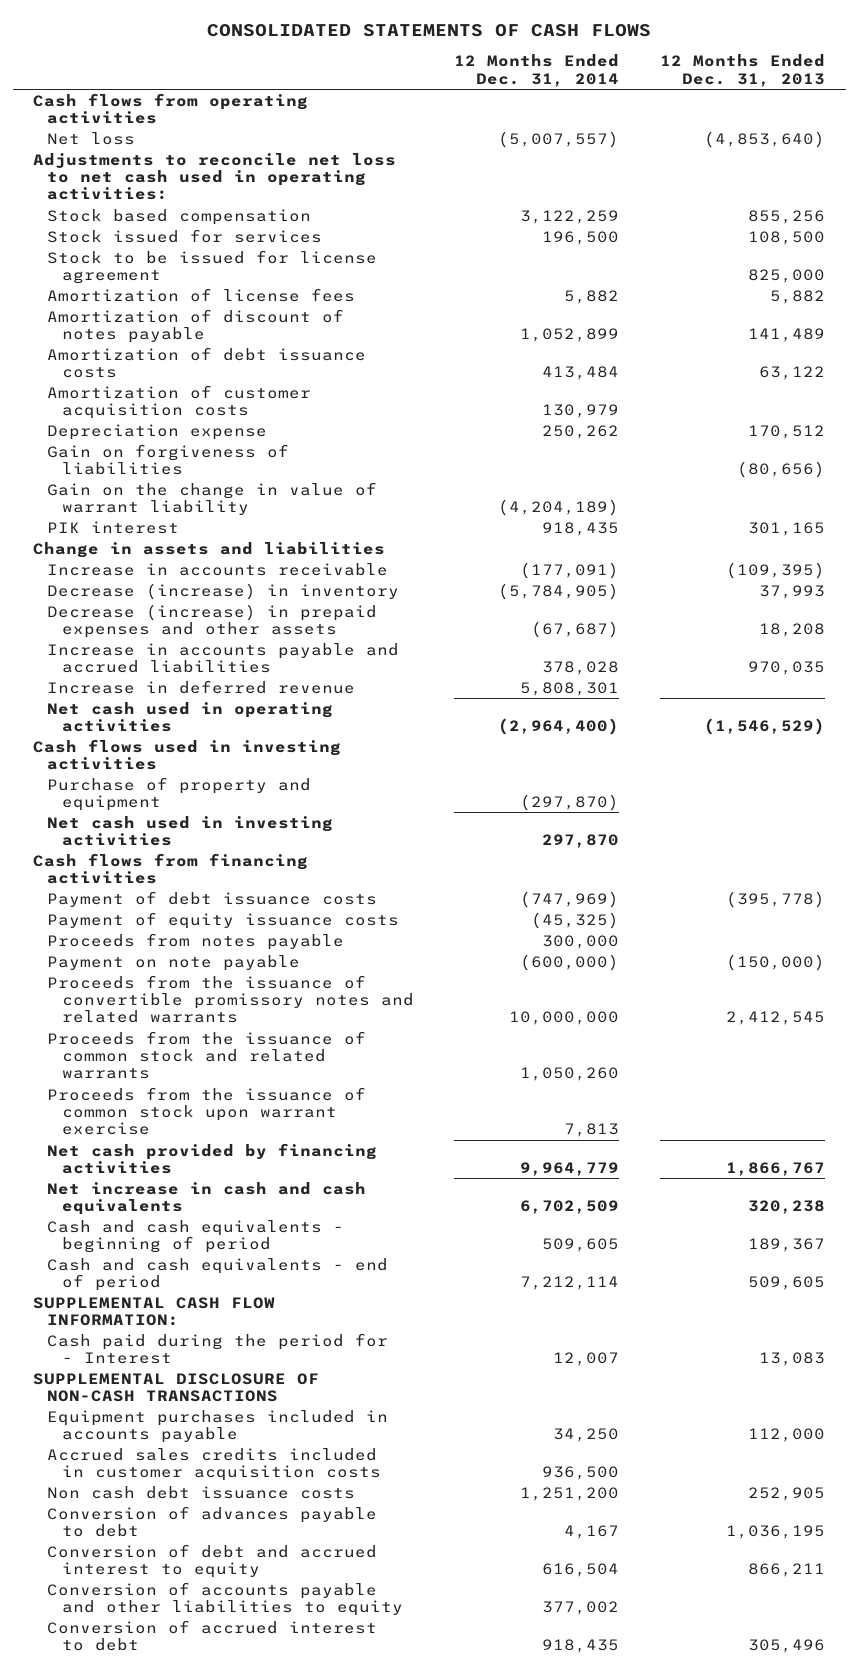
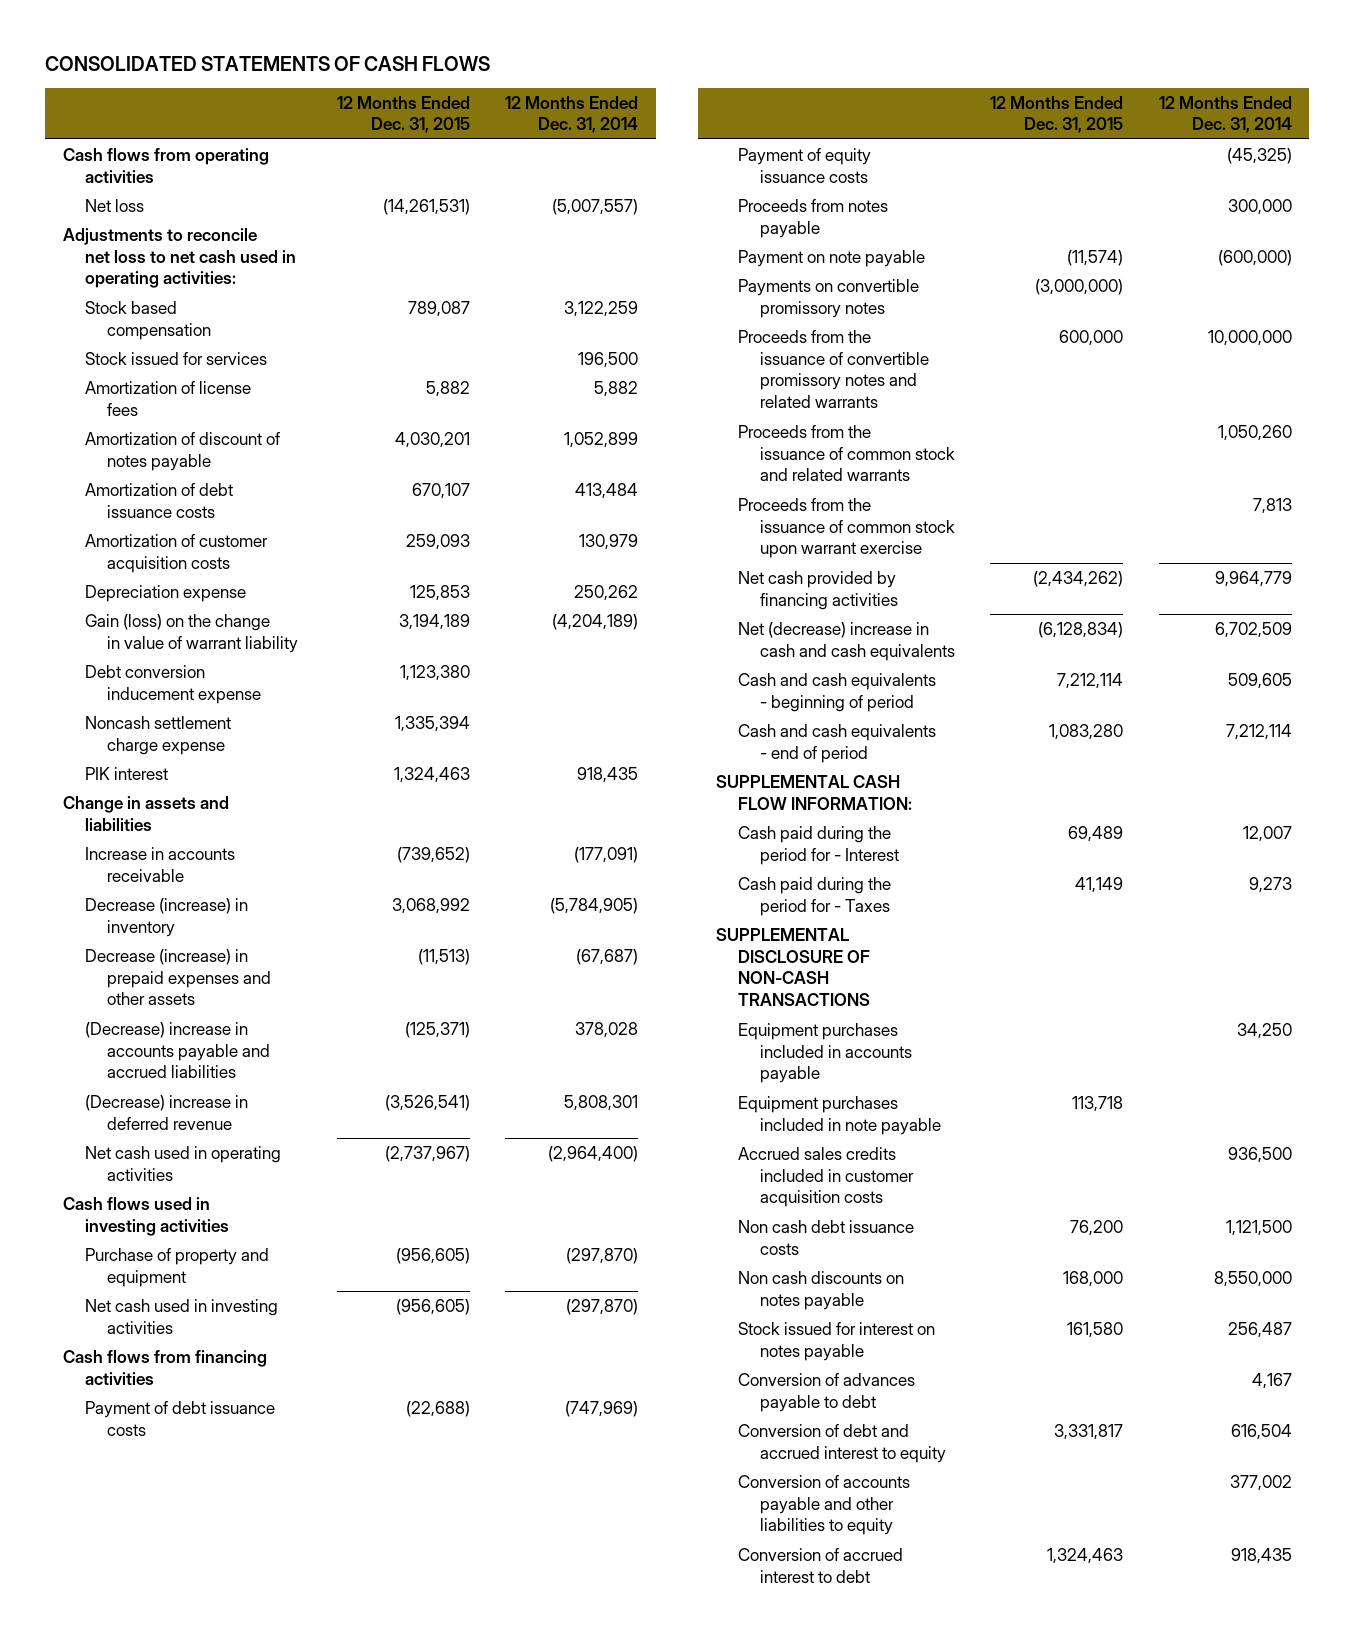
- | 12 Months Ended Dec. 31, 2014 | 12 Months Ended Dec. 31, 2013
+ | 12 Months Ended Dec. 31, 2015 | 12 Months Ended Dec. 31, 2014
- Stock to be issued for license agreement | | 825,000
- Gain on forgiveness of liabilities | | (80,656)
- Gain on the change in value of warrant liability | (4,204,189) |
+ Gain (loss) on the change in value of warrant liability | 3,194,189 | (4,204,189)
+ Debt conversion inducement expense | 1,123,380 |
+ Noncash settlement charge expense | 1,335,394 |
- Increase in accounts payable and accrued liabilities | 378,028 | 970,035
- Increase in deferred revenue | 5,808,301 |
+ (Decrease) increase in accounts payable and accrued liabilities | (125,371) | 378,028
+ (Decrease) increase in deferred revenue | (3,526,541) | 5,808,301
- Net cash used in investing activities | 297,870 |
+ Net cash used in investing activities | (956,605) | (297,870)
+ Payments on convertible promissory notes | (3,000,000) |
- Net increase in cash and cash equivalents | 6,702,509 | 320,238
+ Net (decrease) increase in cash and cash equivalents | (6,128,834) | 6,702,509
+ Cash paid during the period for - Taxes | 41,149 | 9,273
+ Equipment purchases included in note payable | 113,718 |
- Non cash debt issuance costs | 1,251,200 | 252,905
+ Non cash debt issuance costs | 76,200 | 1,121,500
+ Non cash discounts on notes payable | 168,000 | 8,550,000
+ Stock issued for interest on notes payable | 161,580 | 256,487

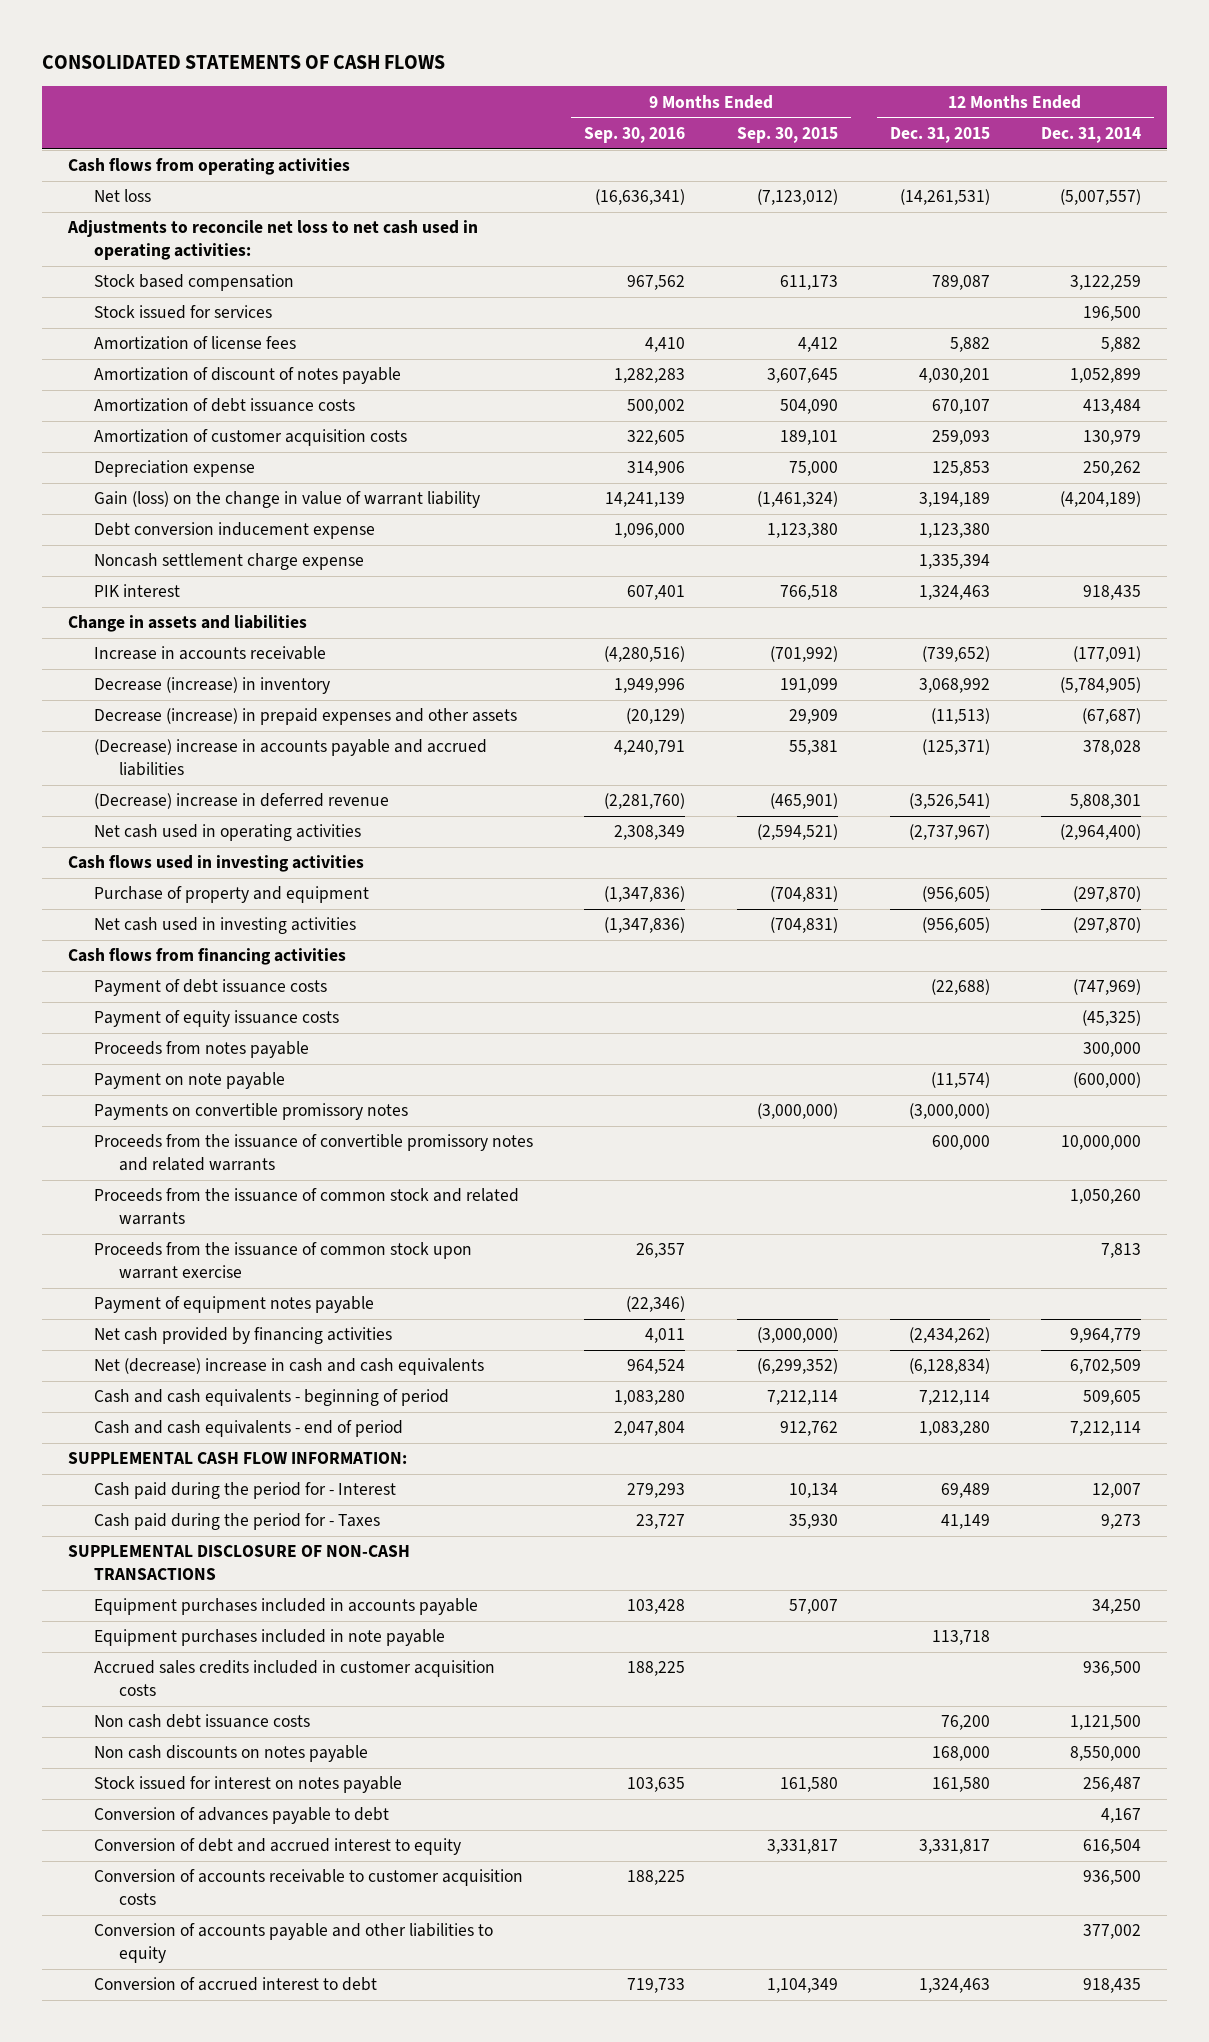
- | 12 Months Ended Dec. 31, 2015 | 12 Months Ended Dec. 31, 2014
+ | 9 Months Ended Sep. 30, 2016 | 9 Months Ended Sep. 30, 2015 | 12 Months Ended Dec. 31, 2015 | 12 Months Ended Dec. 31, 2014
+ Payment of equipment notes payable | (22,346) | | |
+ Conversion of accounts receivable to customer acquisition costs | 188,225 | | | 936,500

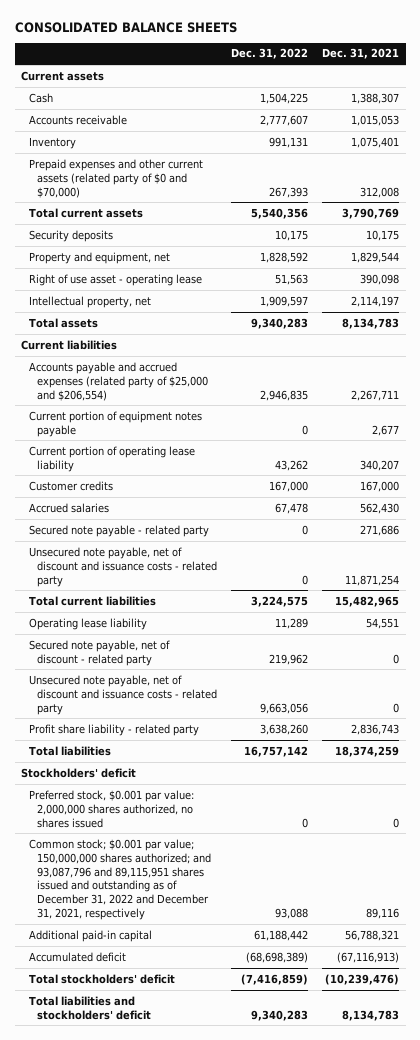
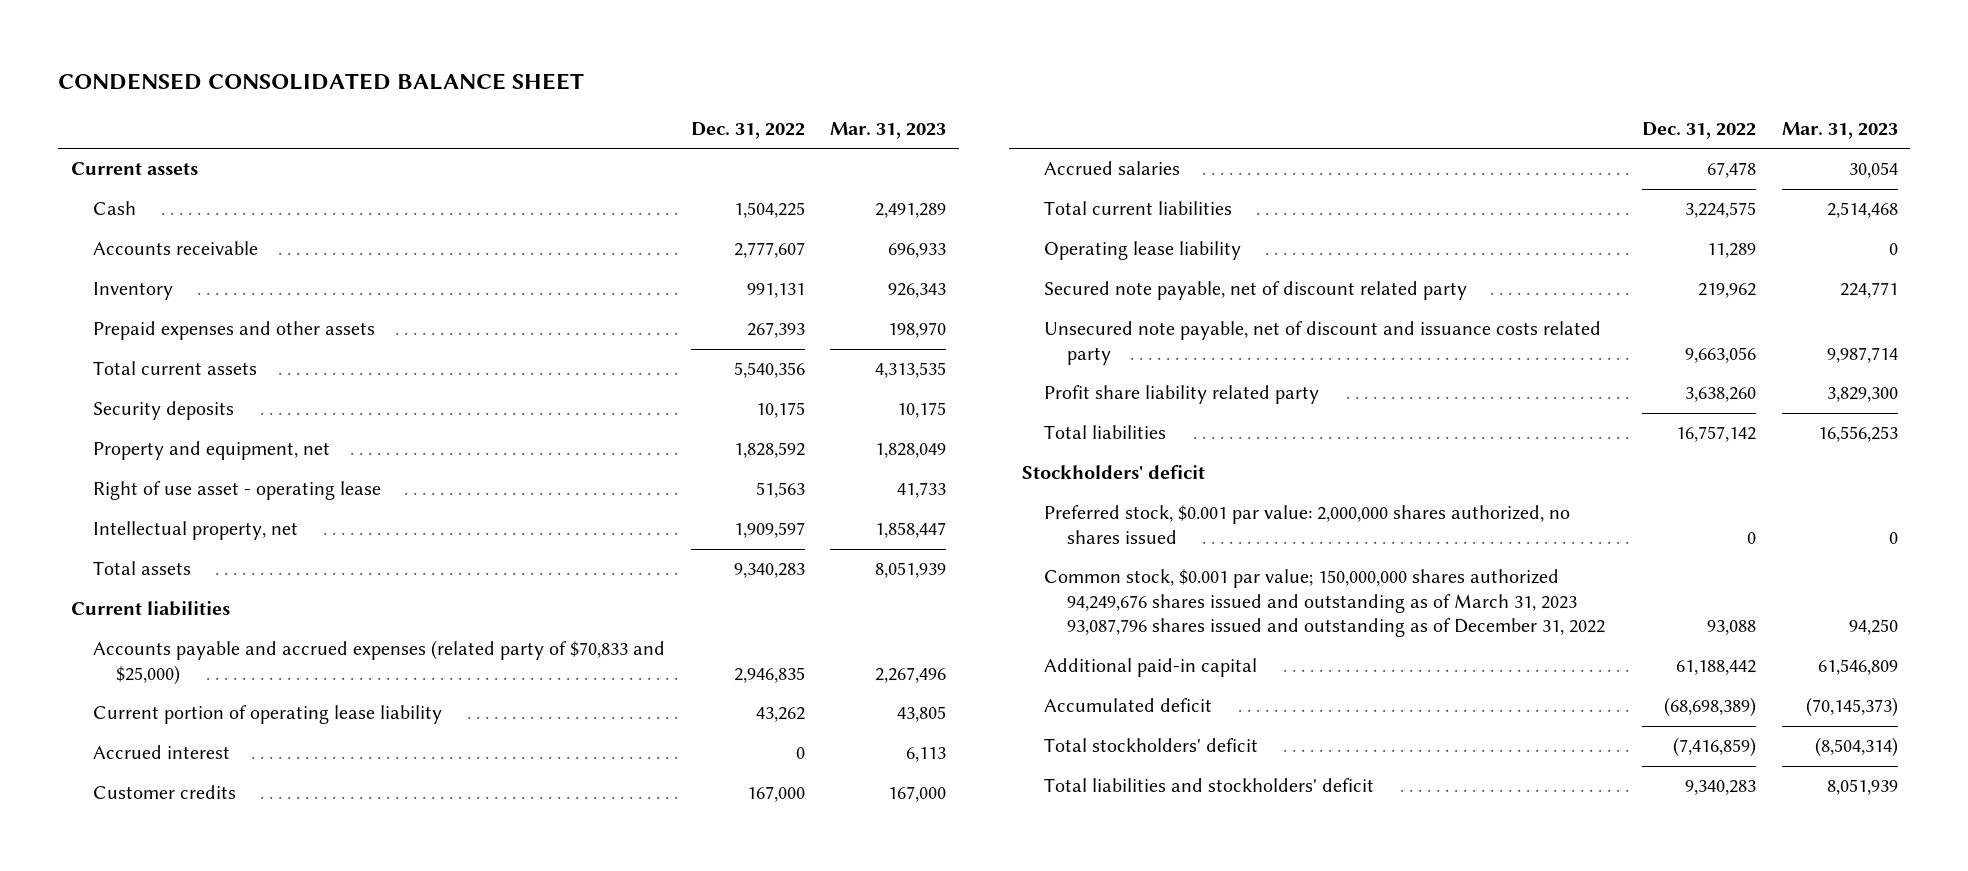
- CONSOLIDATED BALANCE SHEETS
+ CONDENSED CONSOLIDATED BALANCE SHEET
- | Dec. 31, 2022 | Dec. 31, 2021
+ | Dec. 31, 2022 | Mar. 31, 2023
- Prepaid expenses and other current assets (related party of $0 and $70,000) | 267,393 | 312,008
+ Prepaid expenses and other assets | 267,393 | 198,970
- Accounts payable and accrued expenses (related party of $25,000 and $206,554) | 2,946,835 | 2,267,711
- Current portion of equipment notes payable | 0 | 2,677
+ Accounts payable and accrued expenses (related party of $70,833 and $25,000) | 2,946,835 | 2,267,496
+ Accrued interest | 0 | 6,113
- Secured note payable - related party | 0 | 271,686
- Unsecured note payable, net of discount and issuance costs - related party | 0 | 11,871,254
- Secured note payable, net of discount - related party | 219,962 | 0
- Unsecured note payable, net of discount and issuance costs - related party | 9,663,056 | 0
- Profit share liability - related party | 3,638,260 | 2,836,743
+ Secured note payable, net of discount related party | 219,962 | 224,771
+ Unsecured note payable, net of discount and issuance costs related party | 9,663,056 | 9,987,714
+ Profit share liability related party | 3,638,260 | 3,829,300
- Common stock; $0.001 par value; 150,000,000 shares authorized; and 93,087,796 and 89,115,951 shares issued and outstanding as of December 31, 2022 and December 31, 2021, respectively | 93,088 | 89,116
+ Common stock, $0.001 par value; 150,000,000 shares authorized 94,249,676 shares issued and outstanding as of March 31, 2023 93,087,796 shares issued and outstanding as of December 31, 2022 | 93,088 | 94,250

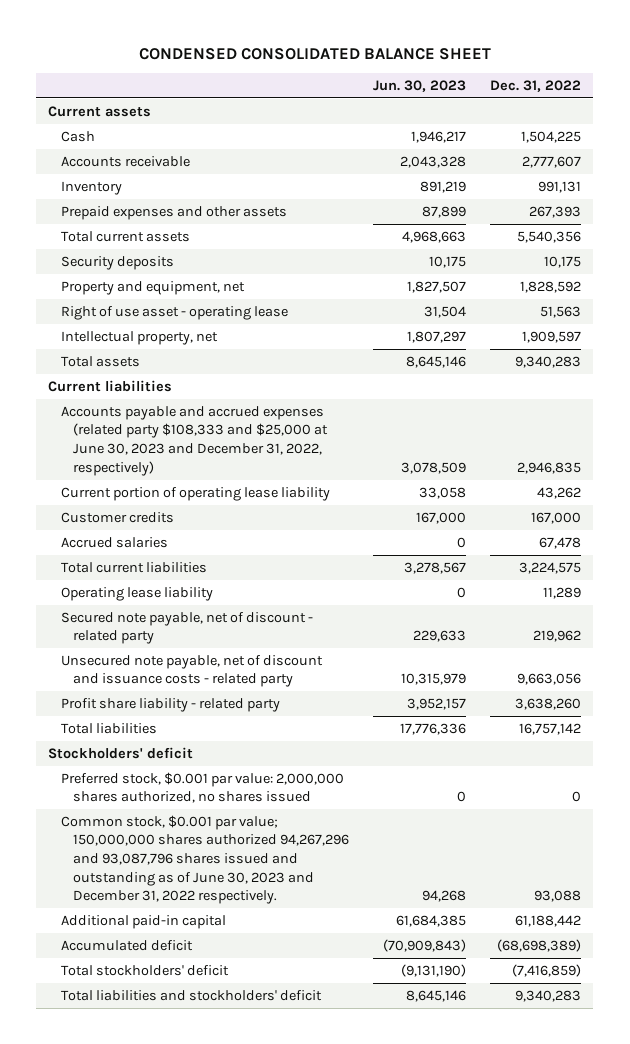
- | Dec. 31, 2022 | Mar. 31, 2023
+ | Jun. 30, 2023 | Dec. 31, 2022
- Accounts payable and accrued expenses (related party of $70,833 and $25,000) | 2,946,835 | 2,267,496
+ Accounts payable and accrued expenses (related party $108,333 and $25,000 at June 30, 2023 and December 31, 2022, respectively) | 3,078,509 | 2,946,835
- Accrued interest | 0 | 6,113
- Secured note payable, net of discount related party | 219,962 | 224,771
- Unsecured note payable, net of discount and issuance costs related party | 9,663,056 | 9,987,714
- Profit share liability related party | 3,638,260 | 3,829,300
+ Secured note payable, net of discount - related party | 229,633 | 219,962
+ Unsecured note payable, net of discount and issuance costs - related party | 10,315,979 | 9,663,056
+ Profit share liability - related party | 3,952,157 | 3,638,260
- Common stock, $0.001 par value; 150,000,000 shares authorized 94,249,676 shares issued and outstanding as of March 31, 2023 93,087,796 shares issued and outstanding as of December 31, 2022 | 93,088 | 94,250
+ Common stock, $0.001 par value; 150,000,000 shares authorized 94,267,296 and 93,087,796 shares issued and outstanding as of June 30, 2023 and December 31, 2022 respectively. | 94,268 | 93,088

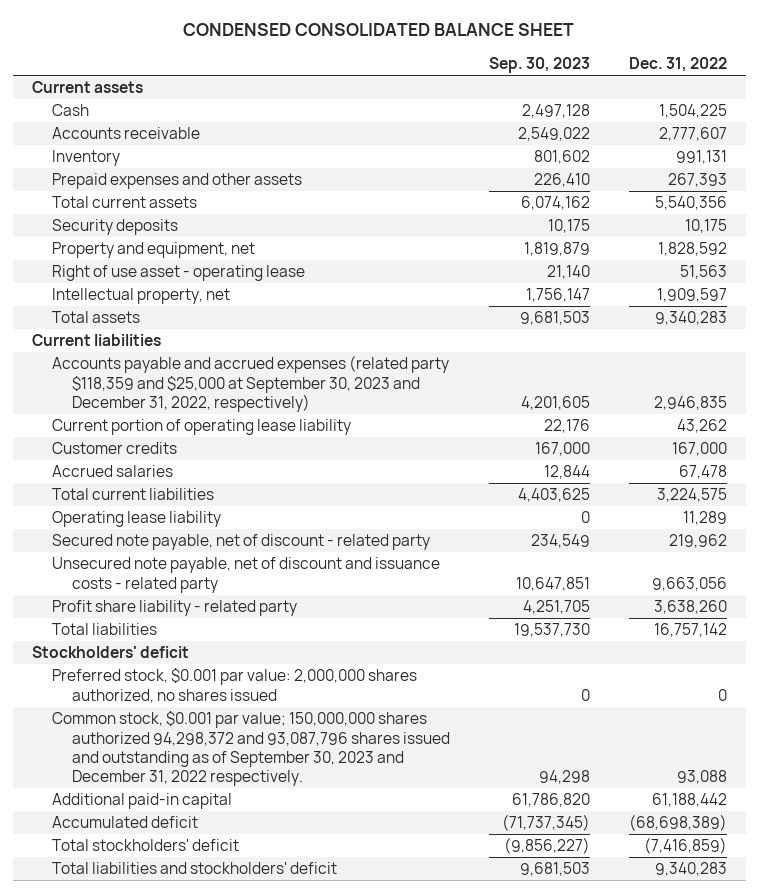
- | Jun. 30, 2023 | Dec. 31, 2022
+ | Sep. 30, 2023 | Dec. 31, 2022
- Accounts payable and accrued expenses (related party $108,333 and $25,000 at June 30, 2023 and December 31, 2022, respectively) | 3,078,509 | 2,946,835
+ Accounts payable and accrued expenses (related party $118,359 and $25,000 at September 30, 2023 and December 31, 2022, respectively) | 4,201,605 | 2,946,835
- Common stock, $0.001 par value; 150,000,000 shares authorized 94,267,296 and 93,087,796 shares issued and outstanding as of June 30, 2023 and December 31, 2022 respectively. | 94,268 | 93,088
+ Common stock, $0.001 par value; 150,000,000 shares authorized 94,298,372 and 93,087,796 shares issued and outstanding as of September 30, 2023 and December 31, 2022 respectively. | 94,298 | 93,088

